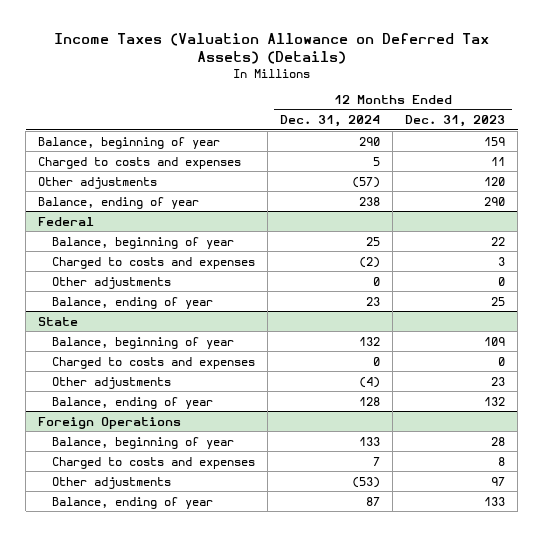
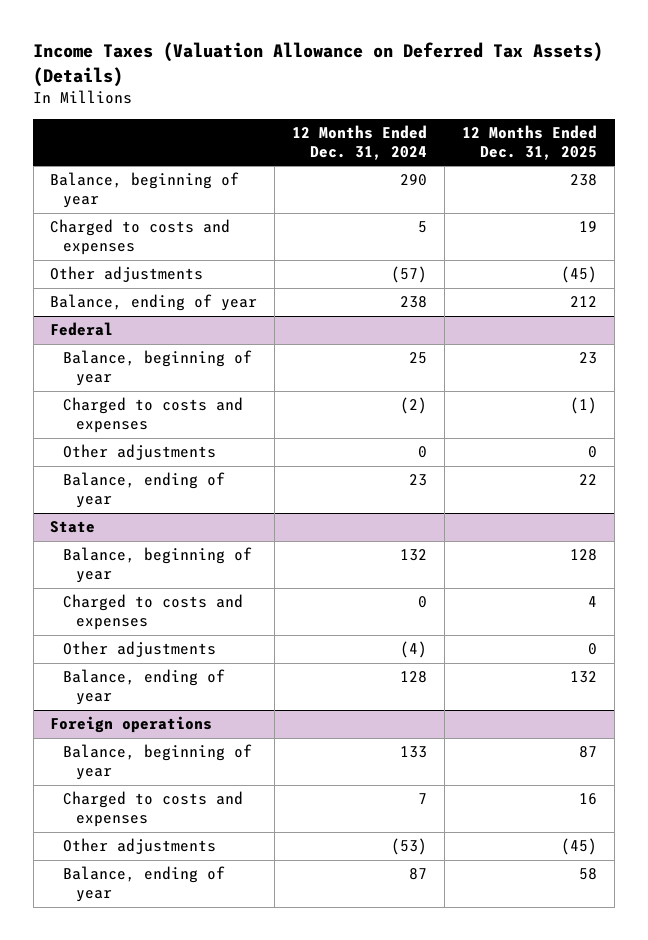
- | 12 Months Ended Dec. 31, 2024 | 12 Months Ended Dec. 31, 2023
+ | 12 Months Ended Dec. 31, 2024 | 12 Months Ended Dec. 31, 2025
- Foreign Operations
+ Foreign operations

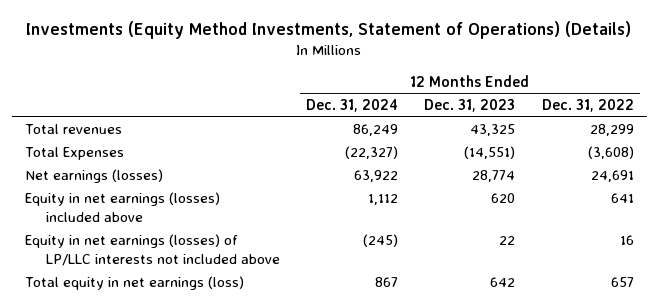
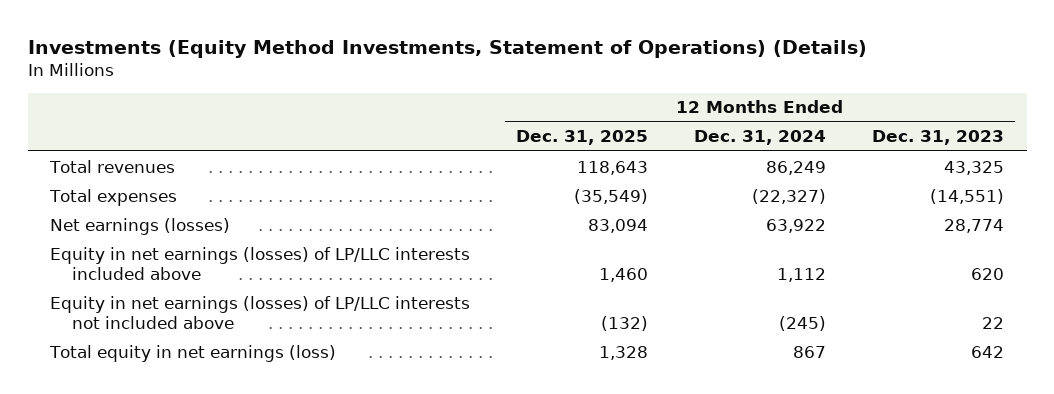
- | 12 Months Ended Dec. 31, 2024 | 12 Months Ended Dec. 31, 2023 | 12 Months Ended Dec. 31, 2022
+ | 12 Months Ended Dec. 31, 2025 | 12 Months Ended Dec. 31, 2024 | 12 Months Ended Dec. 31, 2023
- Total Expenses | (22,327) | (14,551) | (3,608)
+ Total expenses | (35,549) | (22,327) | (14,551)
- Equity in net earnings (losses) included above | 1,112 | 620 | 641
+ Equity in net earnings (losses) of LP/LLC interests included above | 1,460 | 1,112 | 620

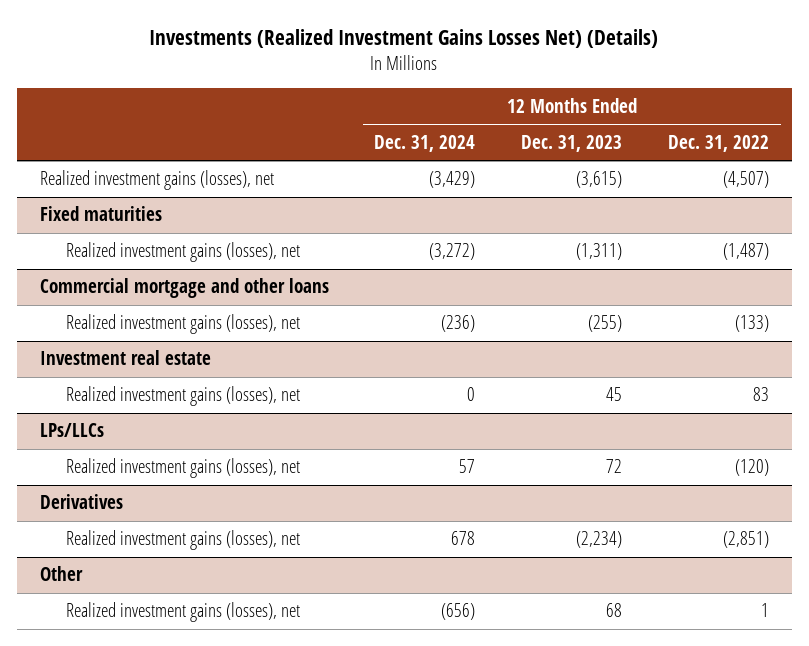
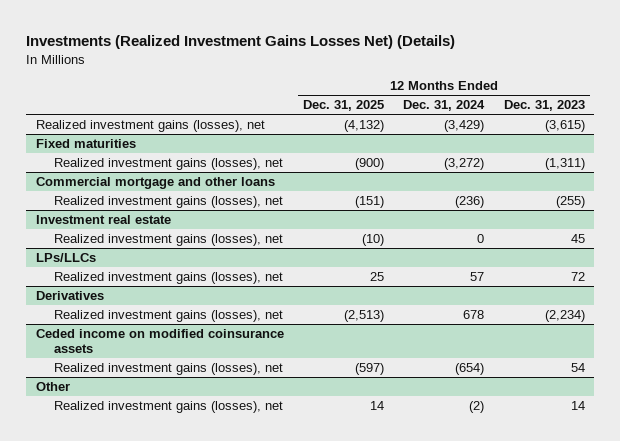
- | 12 Months Ended Dec. 31, 2024 | 12 Months Ended Dec. 31, 2023 | 12 Months Ended Dec. 31, 2022
+ | 12 Months Ended Dec. 31, 2025 | 12 Months Ended Dec. 31, 2024 | 12 Months Ended Dec. 31, 2023
+ Ceded income on modified coinsurance assets
+ Realized investment gains (losses), net | (597) | (654) | 54
@ Other
- Realized investment gains (losses), net | (656) | 68 | 1
+ Realized investment gains (losses), net | 14 | (2) | 14

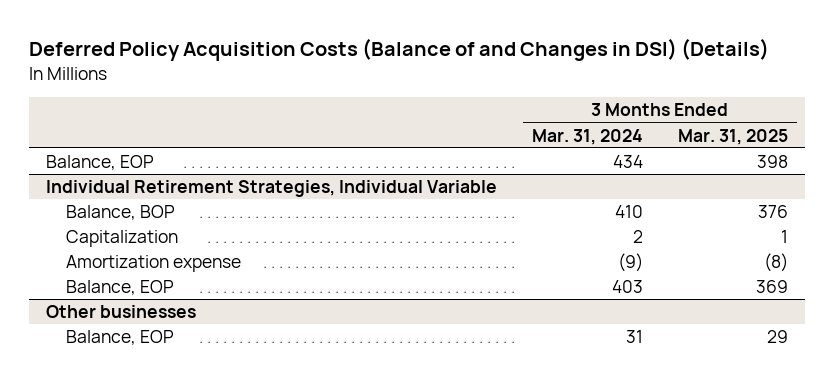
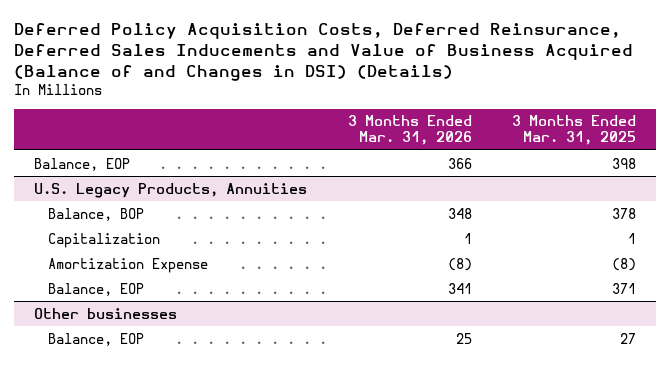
- Deferred Policy Acquisition Costs (Balance of and Changes in DSI) (Details)
+ Deferred Policy Acquisition Costs, Deferred Reinsurance, Deferred Sales Inducements and Value of Business Acquired (Balance of and Changes in DSI) (Details)
- | 3 Months Ended Mar. 31, 2024 | 3 Months Ended Mar. 31, 2025
+ | 3 Months Ended Mar. 31, 2026 | 3 Months Ended Mar. 31, 2025
- Individual Retirement Strategies, Individual Variable
- Balance, BOP | 410 | 376
+ U.S. Legacy Products, Annuities
+ Balance, BOP | 348 | 378
- Amortization expense | (9) | (8)
- Balance, EOP | 403 | 369
+ Amortization Expense | (8) | (8)
+ Balance, EOP | 341 | 371
@ Other businesses
- Balance, EOP | 31 | 29
+ Balance, EOP | 25 | 27

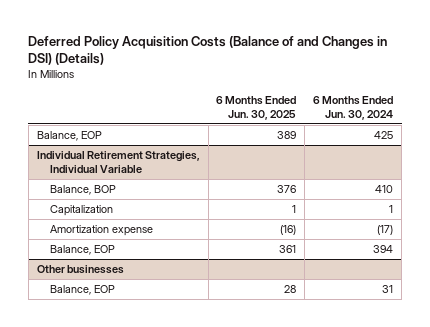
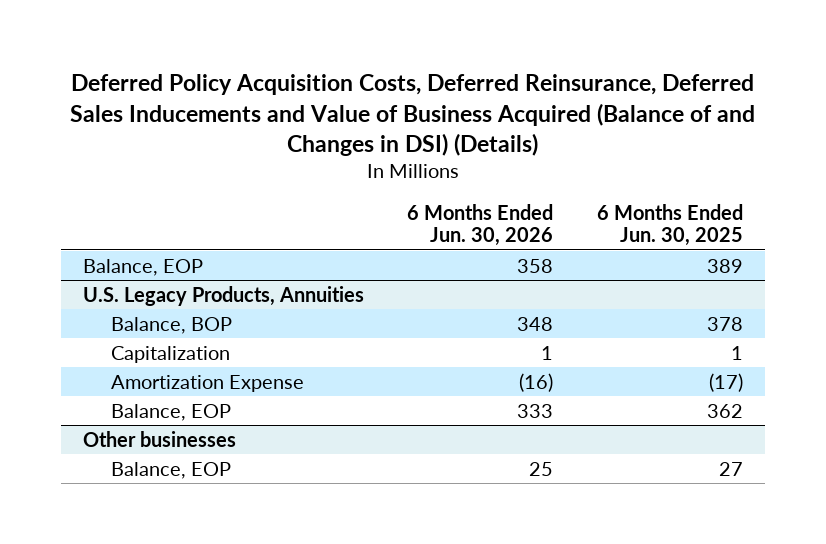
- Deferred Policy Acquisition Costs (Balance of and Changes in DSI) (Details)
+ Deferred Policy Acquisition Costs, Deferred Reinsurance, Deferred Sales Inducements and Value of Business Acquired (Balance of and Changes in DSI) (Details)
- | 6 Months Ended Jun. 30, 2025 | 6 Months Ended Jun. 30, 2024
+ | 6 Months Ended Jun. 30, 2026 | 6 Months Ended Jun. 30, 2025
- Individual Retirement Strategies, Individual Variable
- Balance, BOP | 376 | 410
+ U.S. Legacy Products, Annuities
+ Balance, BOP | 348 | 378
- Amortization expense | (16) | (17)
- Balance, EOP | 361 | 394
+ Amortization Expense | (16) | (17)
+ Balance, EOP | 333 | 362
@ Other businesses
- Balance, EOP | 28 | 31
+ Balance, EOP | 25 | 27

